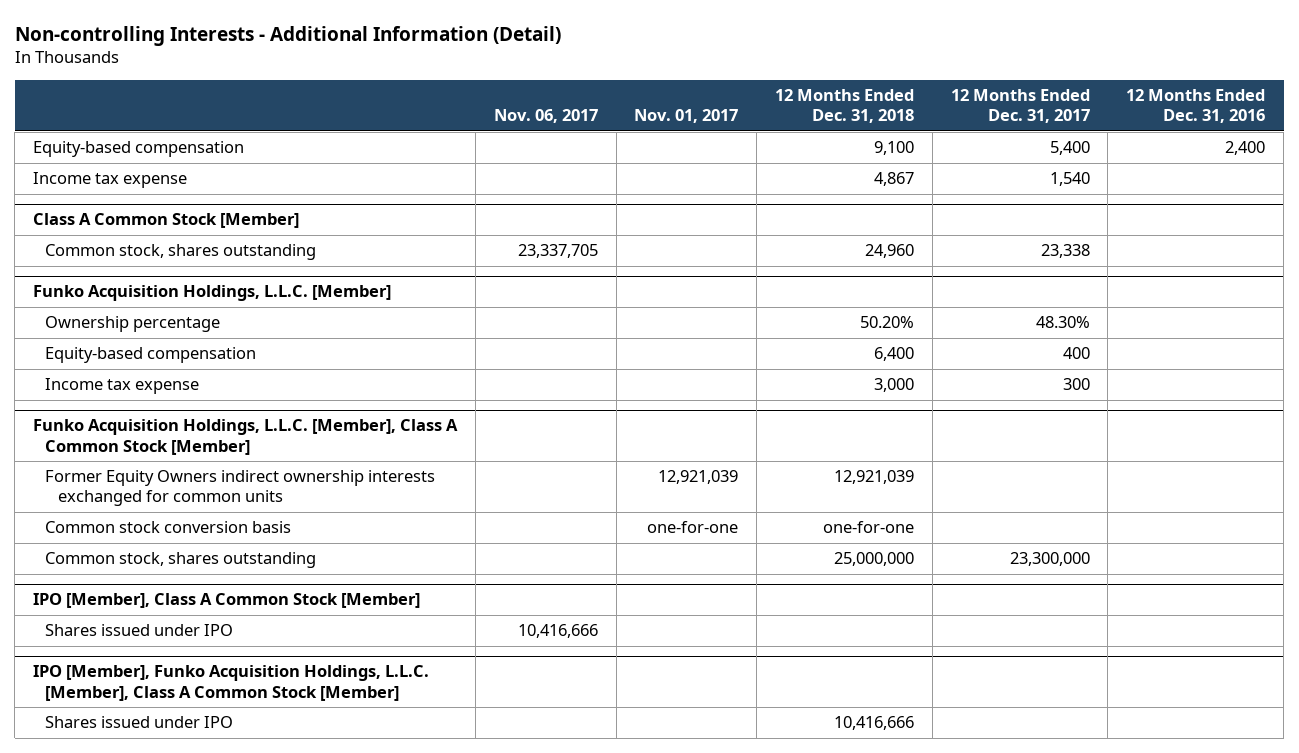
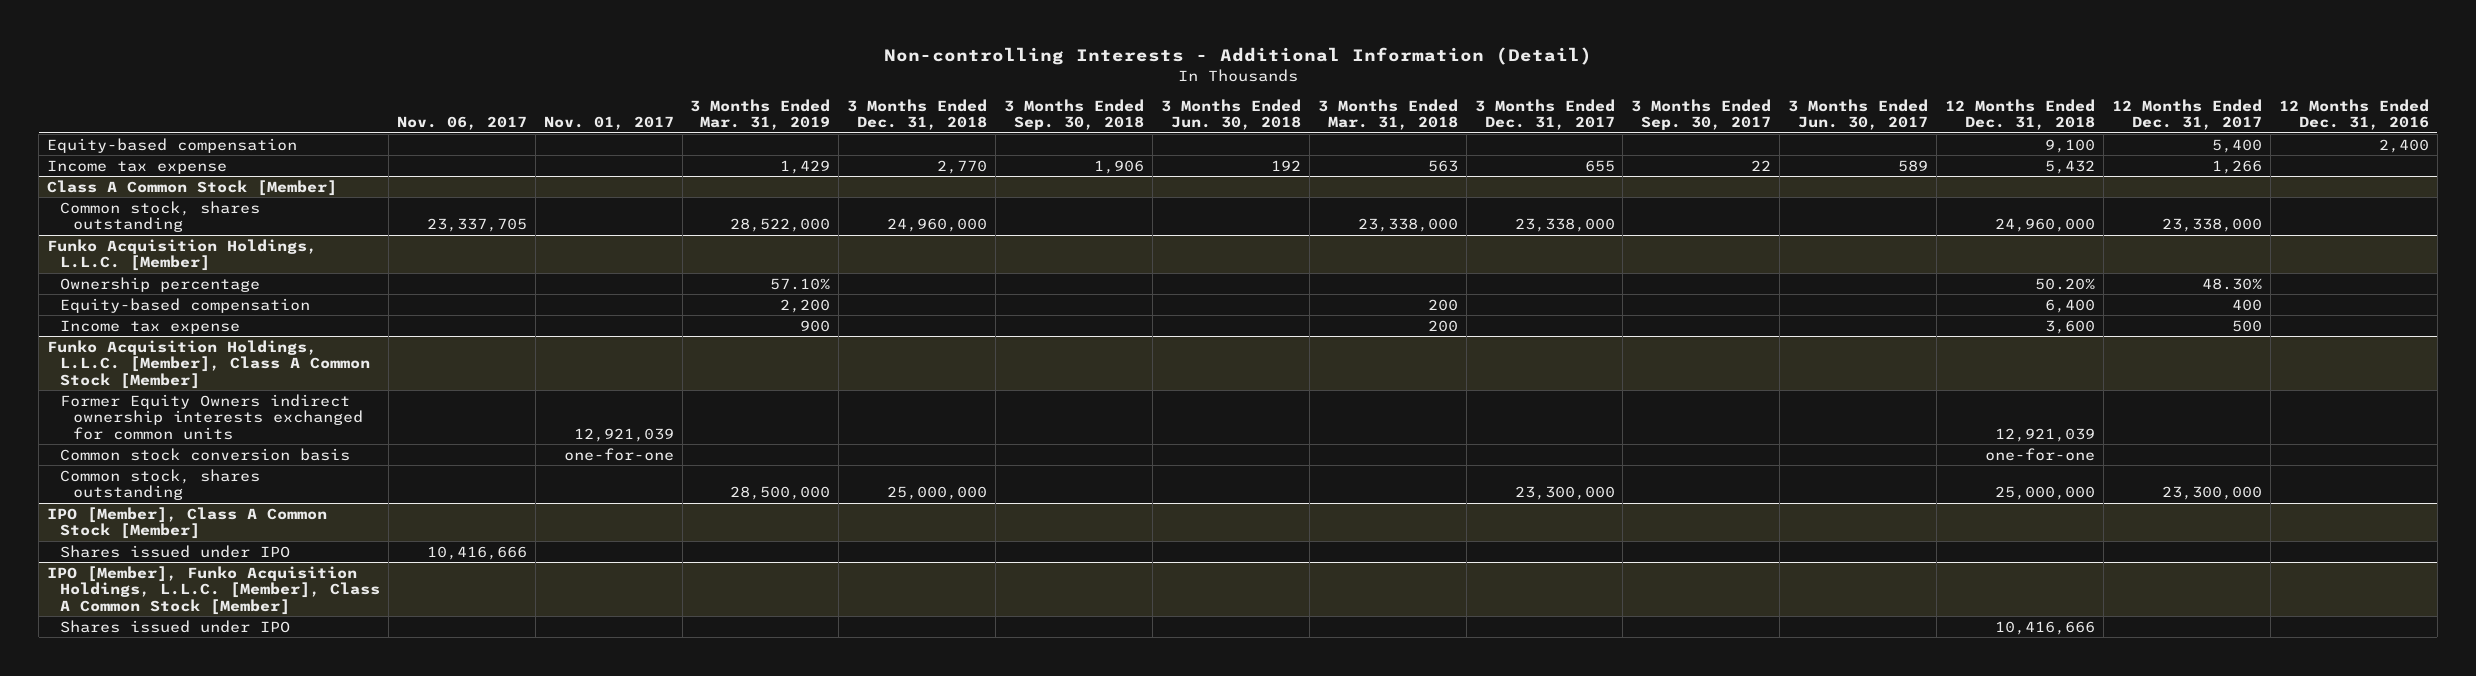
- | Nov. 06, 2017 | Nov. 01, 2017 | 12 Months Ended Dec. 31, 2018 | 12 Months Ended Dec. 31, 2017 | 12 Months Ended Dec. 31, 2016
+ | Nov. 06, 2017 | Nov. 01, 2017 | 3 Months Ended Mar. 31, 2019 | 3 Months Ended Dec. 31, 2018 | 3 Months Ended Sep. 30, 2018 | 3 Months Ended Jun. 30, 2018 | 3 Months Ended Mar. 31, 2018 | 3 Months Ended Dec. 31, 2017 | 3 Months Ended Sep. 30, 2017 | 3 Months Ended Jun. 30, 2017 | 12 Months Ended Dec. 31, 2018 | 12 Months Ended Dec. 31, 2017 | 12 Months Ended Dec. 31, 2016
- Income tax expense | | | 4,867 | 1,540 |
+ Income tax expense | | | 1,429 | 2,770 | 1,906 | 192 | 563 | 655 | 22 | 589 | 5,432 | 1,266 |
@ Class A Common Stock [Member]
- Common stock, shares outstanding | 23,337,705 | | 24,960 | 23,338 |
+ Common stock, shares outstanding | 23,337,705 | | 28,522,000 | 24,960,000 | | | 23,338,000 | 23,338,000 | | | 24,960,000 | 23,338,000 |
@ Funko Acquisition Holdings, L.L.C. [Member]
- Income tax expense | | | 3,000 | 300 |
+ Income tax expense | | | 900 | | | | 200 | | | | 3,600 | 500 |

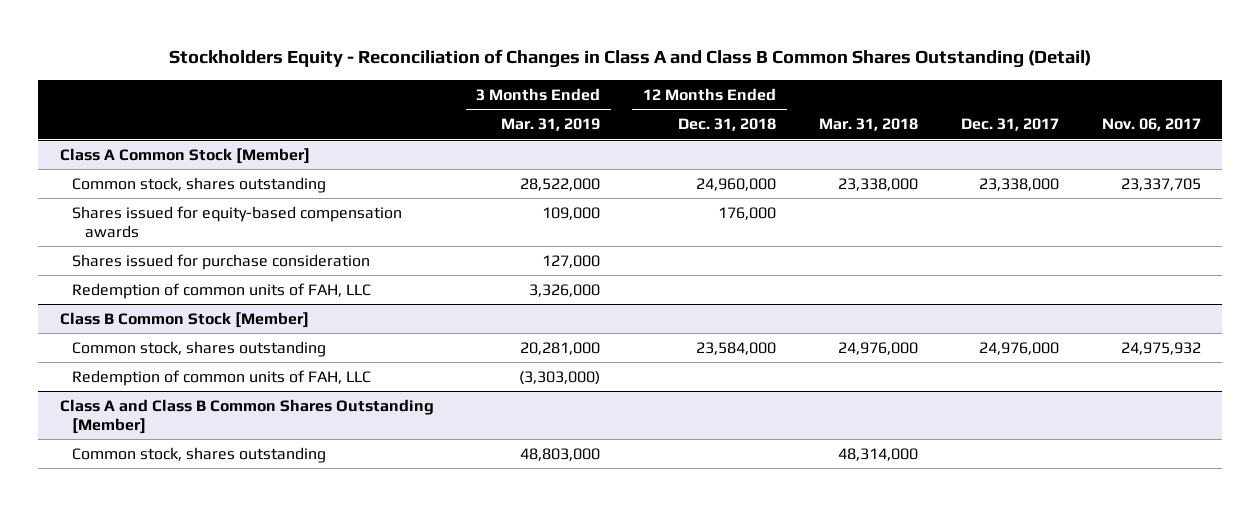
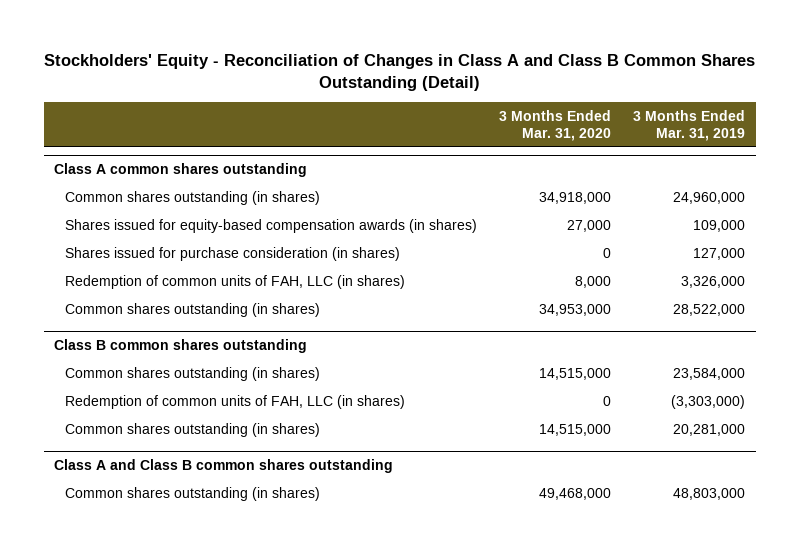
- Stockholders Equity - Reconciliation of Changes in Class A and Class B Common Shares Outstanding (Detail)
+ Stockholders' Equity - Reconciliation of Changes in Class A and Class B Common Shares Outstanding (Detail)
- | 3 Months Ended Mar. 31, 2019 | 12 Months Ended Dec. 31, 2018 | Mar. 31, 2018 | Dec. 31, 2017 | Nov. 06, 2017
+ | 3 Months Ended Mar. 31, 2020 | 3 Months Ended Mar. 31, 2019
- Class A Common Stock [Member]
- Common stock, shares outstanding | 28,522,000 | 24,960,000 | 23,338,000 | 23,338,000 | 23,337,705
- Shares issued for equity-based compensation awards | 109,000 | 176,000 | | |
- Shares issued for purchase consideration | 127,000 | | | |
- Redemption of common units of FAH, LLC | 3,326,000 | | | |
- Class B Common Stock [Member]
- Common stock, shares outstanding | 20,281,000 | 23,584,000 | 24,976,000 | 24,976,000 | 24,975,932
- Redemption of common units of FAH, LLC | (3,303,000) | | | |
- Class A and Class B Common Shares Outstanding [Member]
- Common stock, shares outstanding | 48,803,000 | | 48,314,000 | |
+ Class A common shares outstanding
+ Common shares outstanding (in shares) | 34,918,000 | 24,960,000
+ Shares issued for equity-based compensation awards (in shares) | 27,000 | 109,000
+ Shares issued for purchase consideration (in shares) | 0 | 127,000
+ Redemption of common units of FAH, LLC (in shares) | 8,000 | 3,326,000
+ Common shares outstanding (in shares) | 34,953,000 | 28,522,000
+ Class B common shares outstanding
+ Common shares outstanding (in shares) | 14,515,000 | 23,584,000
+ Redemption of common units of FAH, LLC (in shares) | 0 | (3,303,000)
+ Common shares outstanding (in shares) | 14,515,000 | 20,281,000
+ Class A and Class B common shares outstanding
+ Common shares outstanding (in shares) | 49,468,000 | 48,803,000

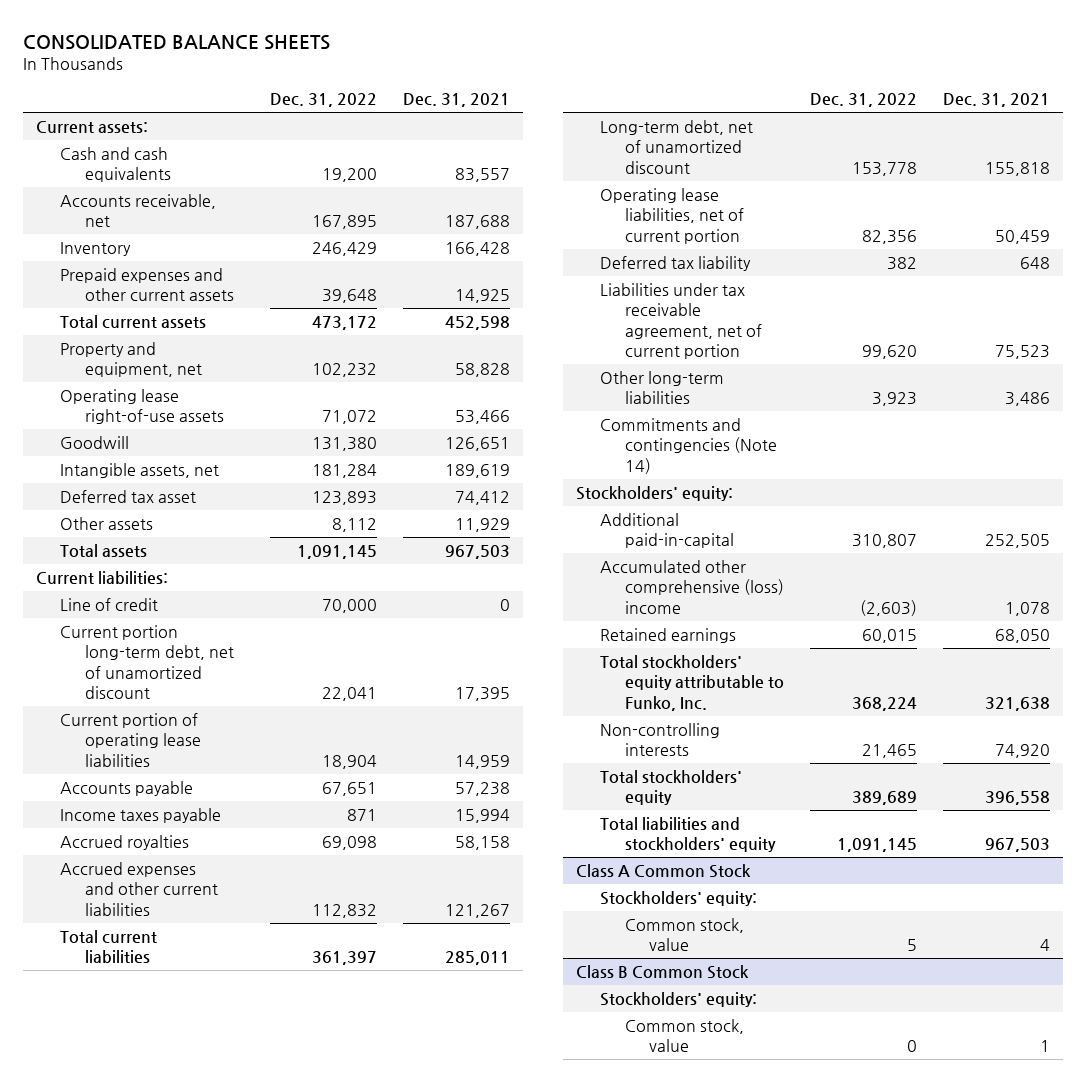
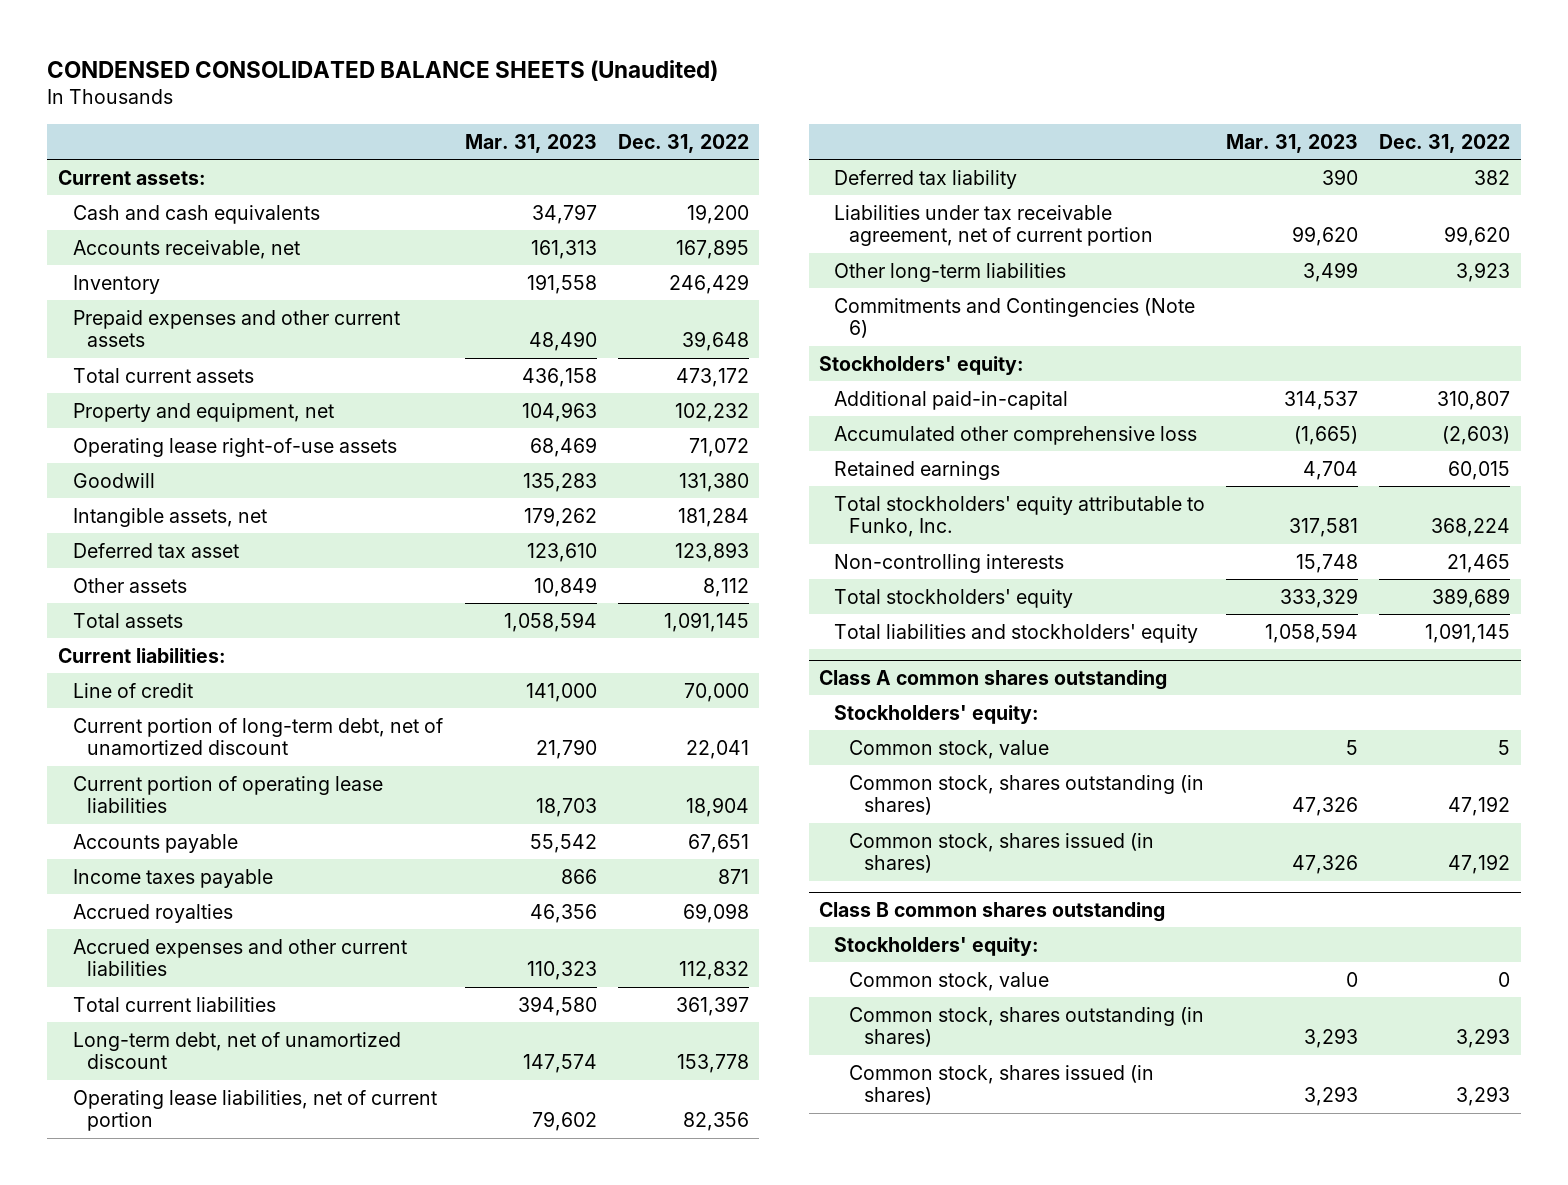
- CONSOLIDATED BALANCE SHEETS
+ CONDENSED CONSOLIDATED BALANCE SHEETS (Unaudited)
- | Dec. 31, 2022 | Dec. 31, 2021
+ | Mar. 31, 2023 | Dec. 31, 2022
- Current portion long-term debt, net of unamortized discount | 22,041 | 17,395
+ Current portion of long-term debt, net of unamortized discount | 21,790 | 22,041
- Commitments and contingencies (Note 14)
+ Commitments and Contingencies (Note 6)
- Accumulated other comprehensive (loss) income | (2,603) | 1,078
+ Accumulated other comprehensive loss | (1,665) | (2,603)
- Class A Common Stock
+ Class A common shares outstanding
- Class B Common Stock
+ Common stock, shares outstanding (in shares) | 47,326 | 47,192
+ Common stock, shares issued (in shares) | 47,326 | 47,192
+ Class B common shares outstanding
+ Common stock, shares outstanding (in shares) | 3,293 | 3,293
+ Common stock, shares issued (in shares) | 3,293 | 3,293

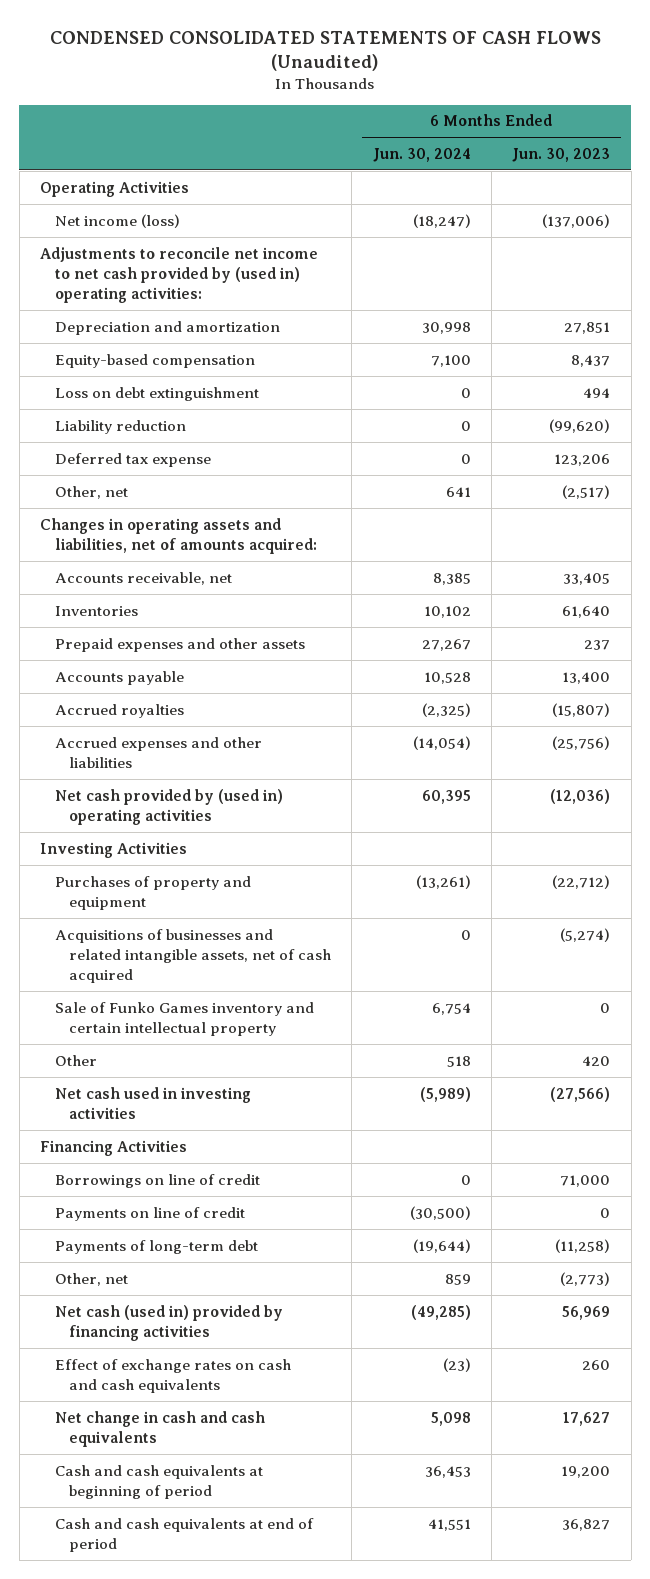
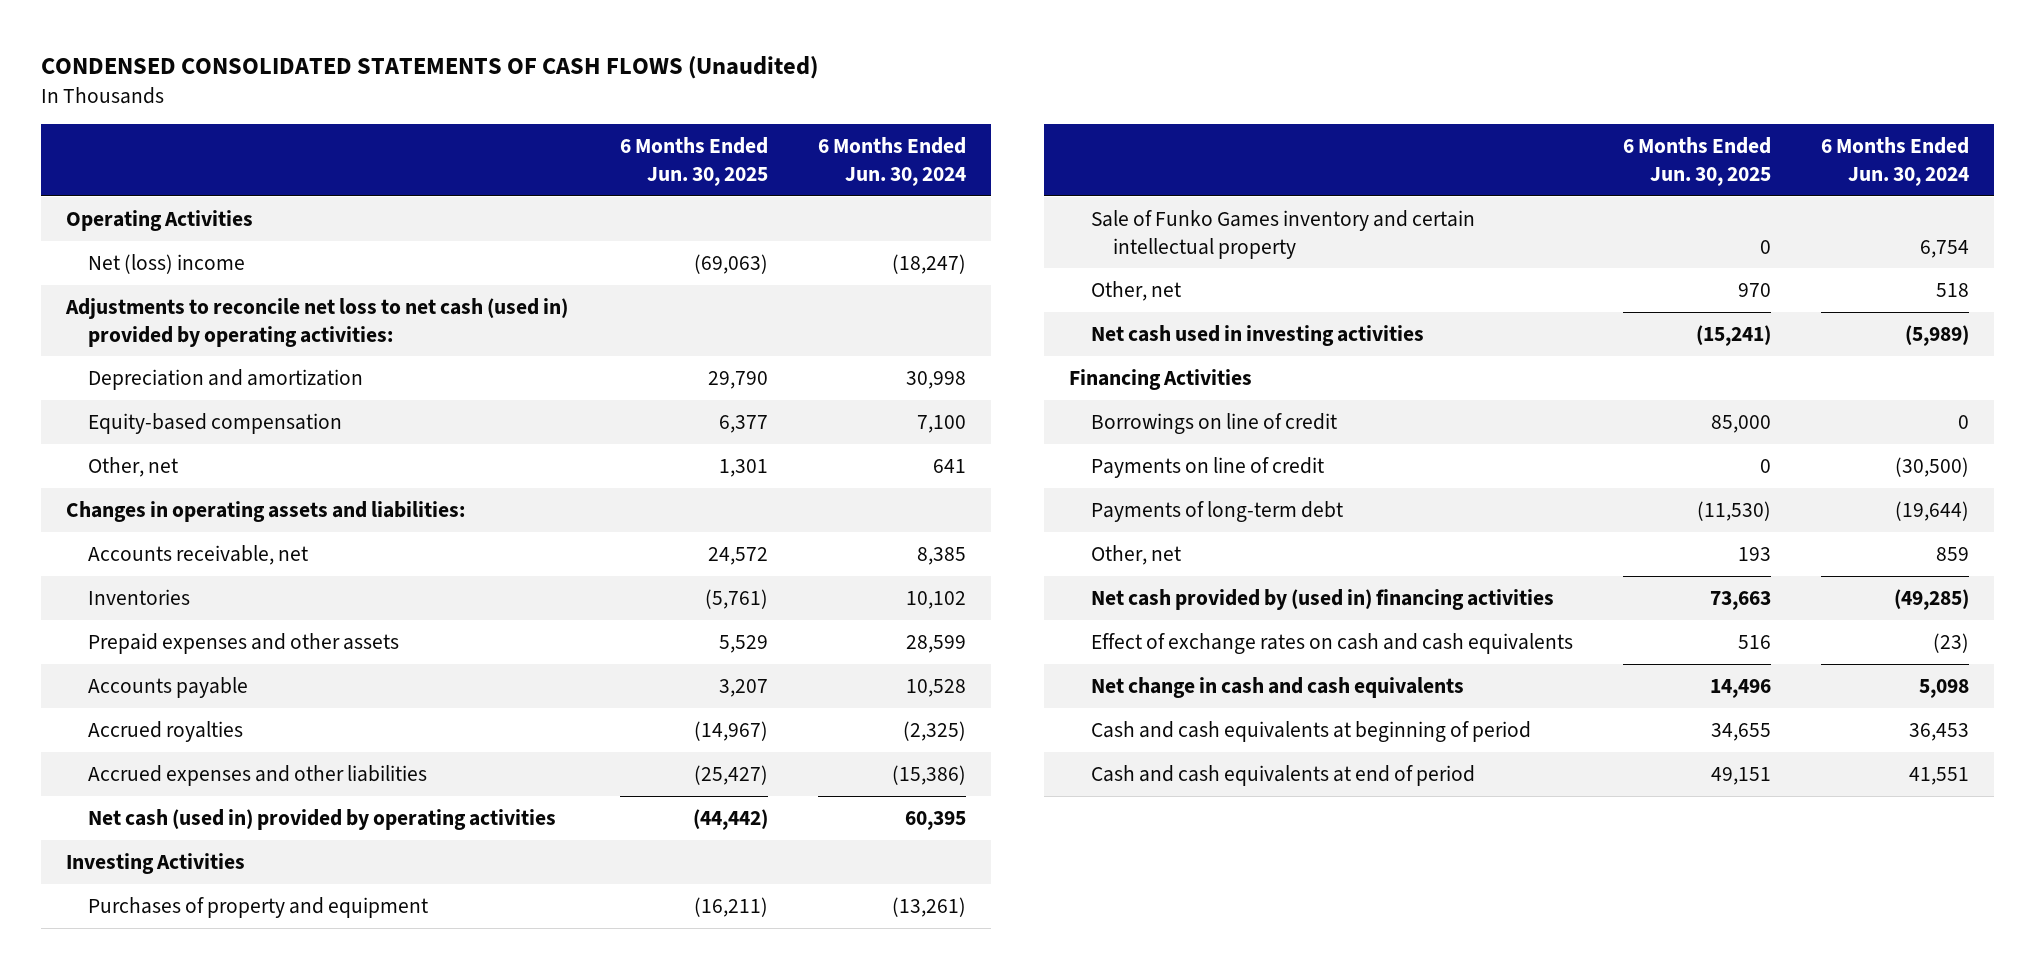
- | 6 Months Ended Jun. 30, 2024 | 6 Months Ended Jun. 30, 2023
+ | 6 Months Ended Jun. 30, 2025 | 6 Months Ended Jun. 30, 2024
- Net income (loss) | (18,247) | (137,006)
- Adjustments to reconcile net income to net cash provided by (used in) operating activities:
+ Net (loss) income | (69,063) | (18,247)
+ Adjustments to reconcile net loss to net cash (used in) provided by operating activities:
- Loss on debt extinguishment | 0 | 494
- Liability reduction | 0 | (99,620)
- Deferred tax expense | 0 | 123,206
- Changes in operating assets and liabilities, net of amounts acquired:
+ Changes in operating assets and liabilities:
- Prepaid expenses and other assets | 27,267 | 237
+ Prepaid expenses and other assets | 5,529 | 28,599
- Accrued expenses and other liabilities | (14,054) | (25,756)
- Net cash provided by (used in) operating activities | 60,395 | (12,036)
+ Accrued expenses and other liabilities | (25,427) | (15,386)
+ Net cash (used in) provided by operating activities | (44,442) | 60,395
- Acquisitions of businesses and related intangible assets, net of cash acquired | 0 | (5,274)
- Other | 518 | 420
+ Other, net | 970 | 518
- Net cash (used in) provided by financing activities | (49,285) | 56,969
+ Net cash provided by (used in) financing activities | 73,663 | (49,285)

